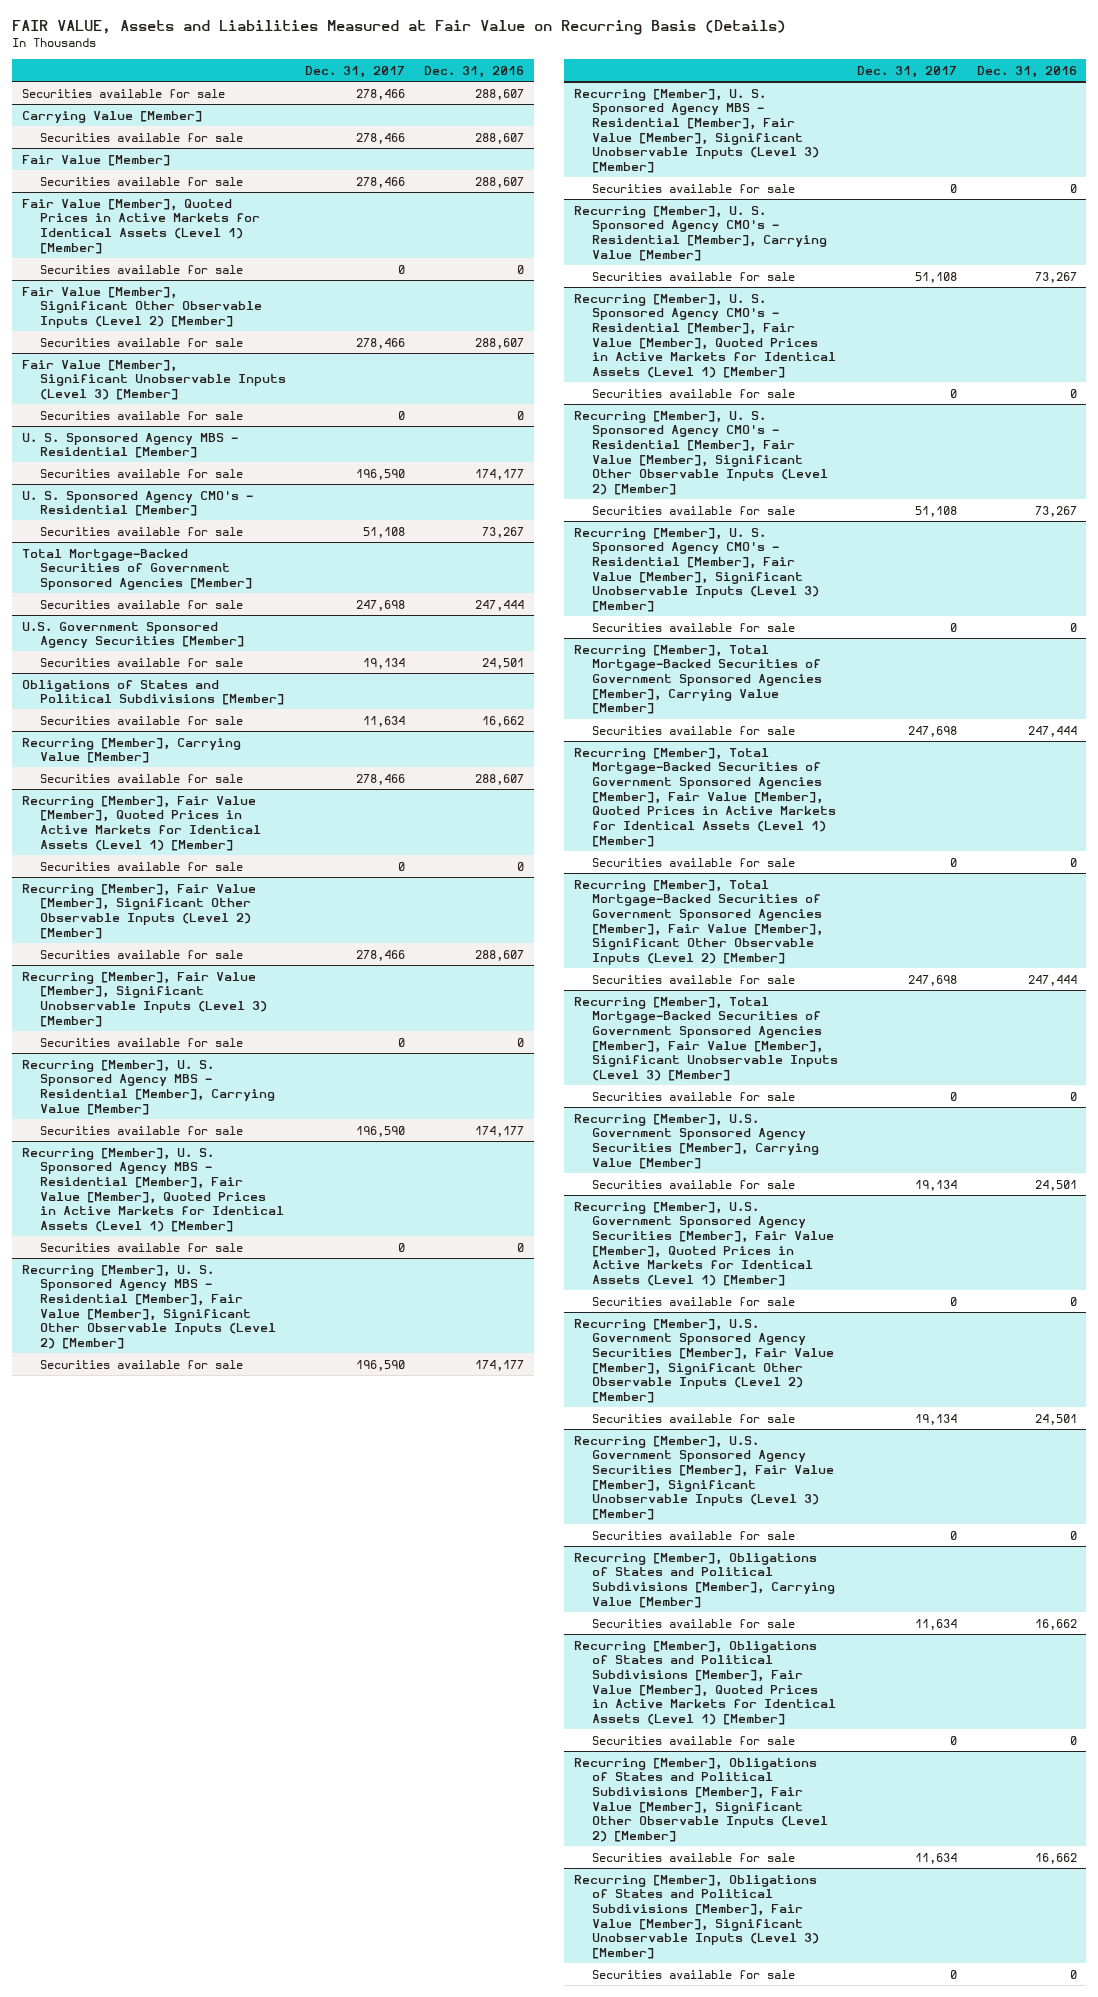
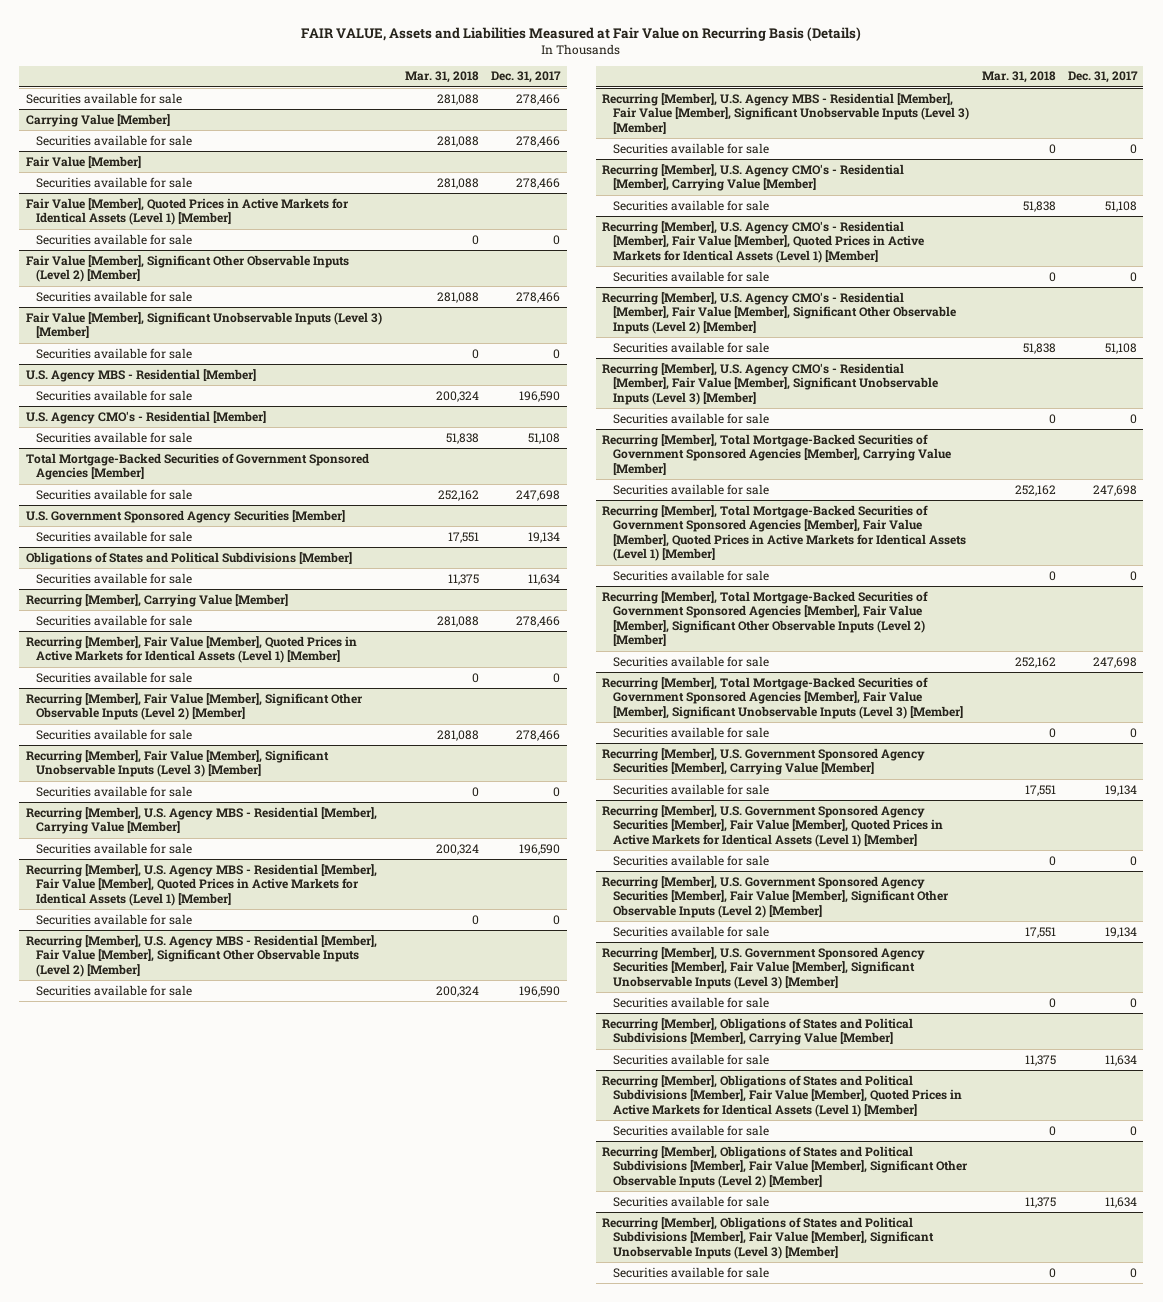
- | Dec. 31, 2017 | Dec. 31, 2016
+ | Mar. 31, 2018 | Dec. 31, 2017
- U. S. Sponsored Agency MBS - Residential [Member]
+ U.S. Agency MBS - Residential [Member]
- U. S. Sponsored Agency CMO's - Residential [Member]
+ U.S. Agency CMO's - Residential [Member]
- Recurring [Member], U. S. Sponsored Agency MBS - Residential [Member], Carrying Value [Member]
+ Recurring [Member], U.S. Agency MBS - Residential [Member], Carrying Value [Member]
- Recurring [Member], U. S. Sponsored Agency MBS - Residential [Member], Fair Value [Member], Quoted Prices in Active Markets for Identical Assets (Level 1) [Member]
+ Recurring [Member], U.S. Agency MBS - Residential [Member], Fair Value [Member], Quoted Prices in Active Markets for Identical Assets (Level 1) [Member]
- Recurring [Member], U. S. Sponsored Agency MBS - Residential [Member], Fair Value [Member], Significant Other Observable Inputs (Level 2) [Member]
+ Recurring [Member], U.S. Agency MBS - Residential [Member], Fair Value [Member], Significant Other Observable Inputs (Level 2) [Member]
- Recurring [Member], U. S. Sponsored Agency MBS - Residential [Member], Fair Value [Member], Significant Unobservable Inputs (Level 3) [Member]
+ Recurring [Member], U.S. Agency MBS - Residential [Member], Fair Value [Member], Significant Unobservable Inputs (Level 3) [Member]
- Recurring [Member], U. S. Sponsored Agency CMO's - Residential [Member], Carrying Value [Member]
+ Recurring [Member], U.S. Agency CMO's - Residential [Member], Carrying Value [Member]
- Recurring [Member], U. S. Sponsored Agency CMO's - Residential [Member], Fair Value [Member], Quoted Prices in Active Markets for Identical Assets (Level 1) [Member]
+ Recurring [Member], U.S. Agency CMO's - Residential [Member], Fair Value [Member], Quoted Prices in Active Markets for Identical Assets (Level 1) [Member]
- Recurring [Member], U. S. Sponsored Agency CMO's - Residential [Member], Fair Value [Member], Significant Other Observable Inputs (Level 2) [Member]
+ Recurring [Member], U.S. Agency CMO's - Residential [Member], Fair Value [Member], Significant Other Observable Inputs (Level 2) [Member]
- Recurring [Member], U. S. Sponsored Agency CMO's - Residential [Member], Fair Value [Member], Significant Unobservable Inputs (Level 3) [Member]
+ Recurring [Member], U.S. Agency CMO's - Residential [Member], Fair Value [Member], Significant Unobservable Inputs (Level 3) [Member]

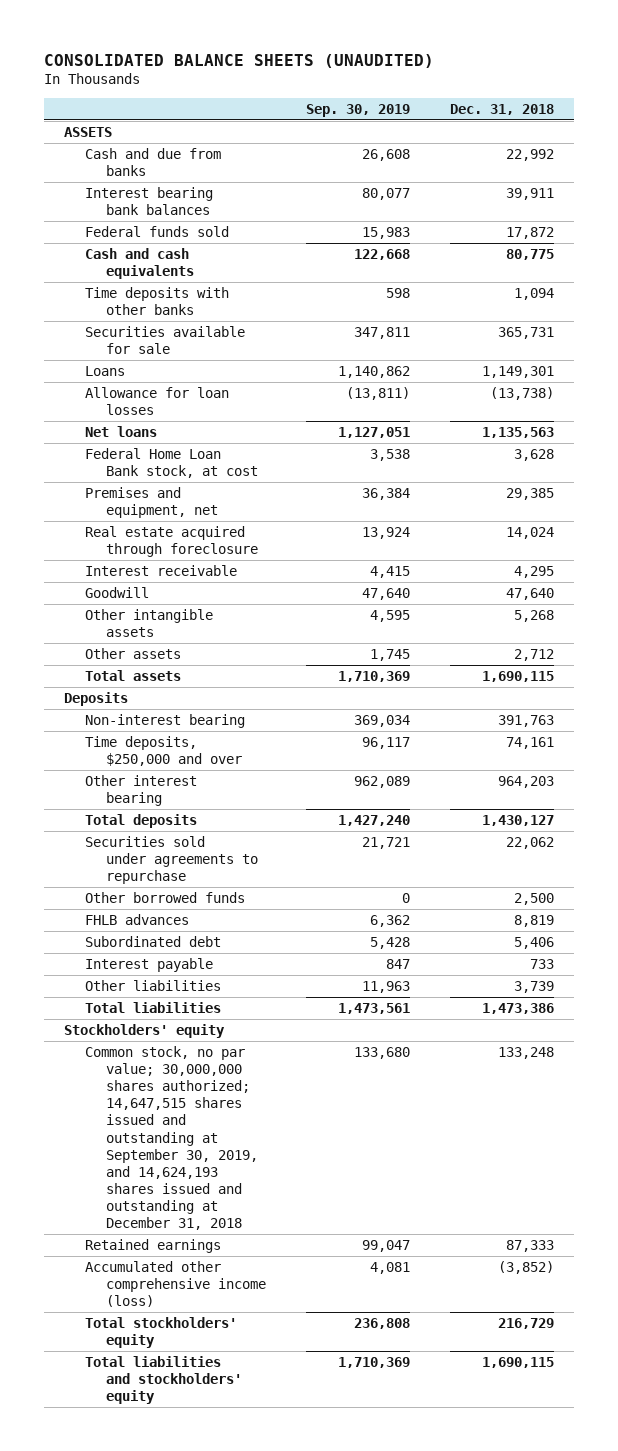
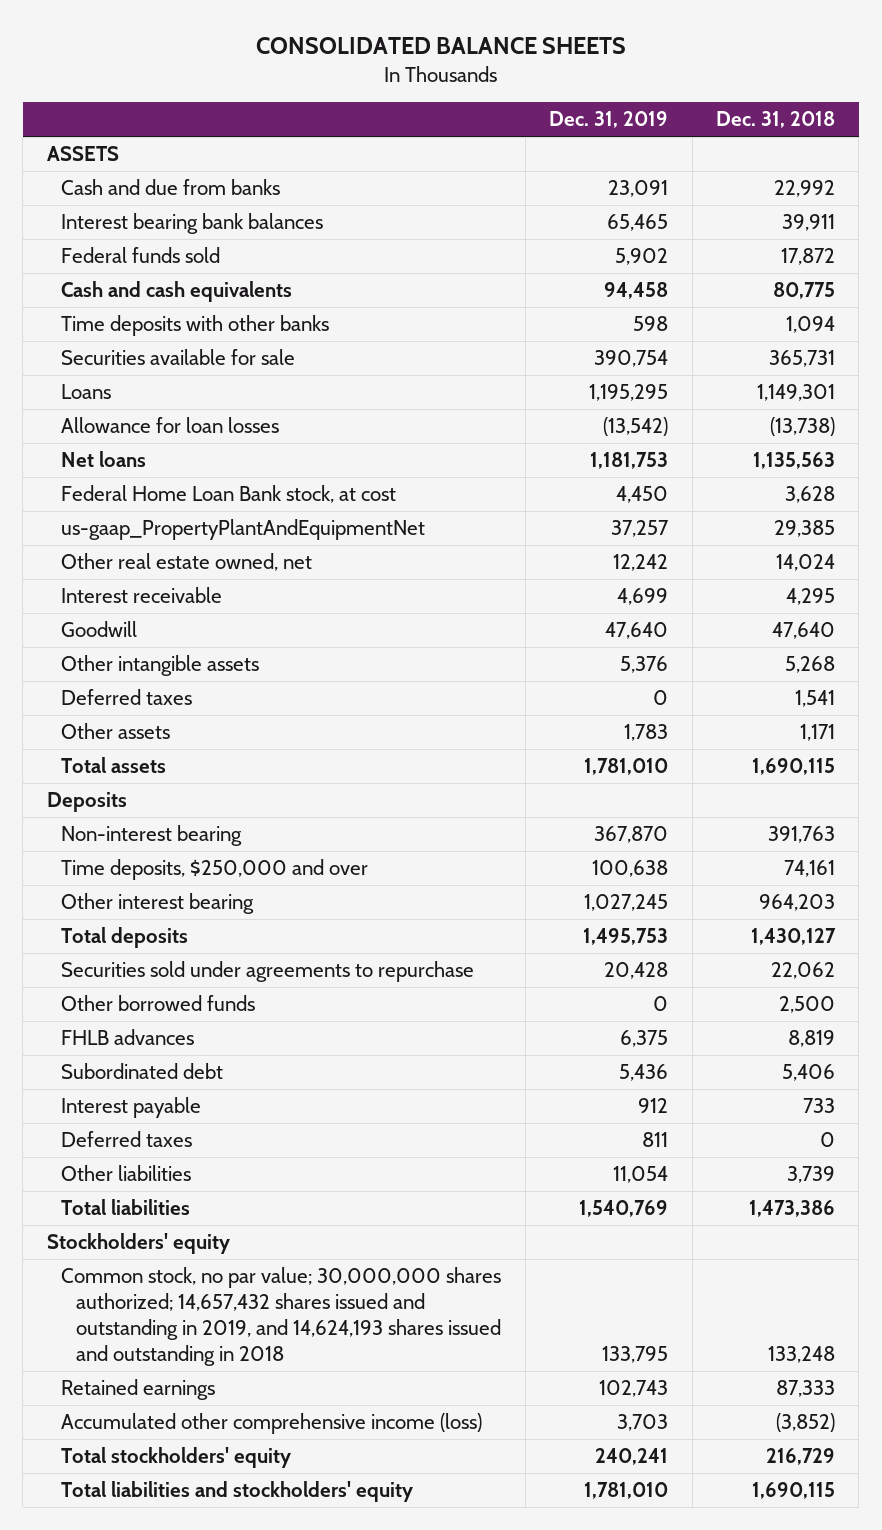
- CONSOLIDATED BALANCE SHEETS (UNAUDITED)
+ CONSOLIDATED BALANCE SHEETS
- | Sep. 30, 2019 | Dec. 31, 2018
+ | Dec. 31, 2019 | Dec. 31, 2018
- Premises and equipment, net | 36,384 | 29,385
- Real estate acquired through foreclosure | 13,924 | 14,024
+ us-gaap_PropertyPlantAndEquipmentNet | 37,257 | 29,385
+ Other real estate owned, net | 12,242 | 14,024
- Other assets | 1,745 | 2,712
+ Deferred taxes | 0 | 1,541
+ Other assets | 1,783 | 1,171
+ Deferred taxes | 811 | 0
- Common stock, no par value; 30,000,000 shares authorized; 14,647,515 shares issued and outstanding at September 30, 2019, and 14,624,193 shares issued and outstanding at December 31, 2018 | 133,680 | 133,248
+ Common stock, no par value; 30,000,000 shares authorized; 14,657,432 shares issued and outstanding in 2019, and 14,624,193 shares issued and outstanding in 2018 | 133,795 | 133,248

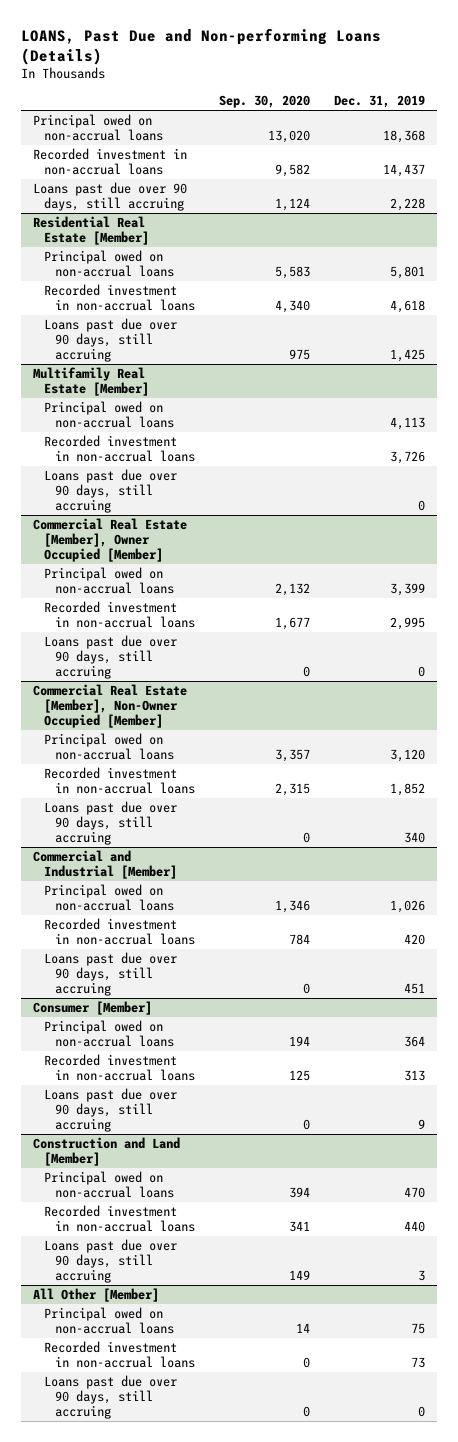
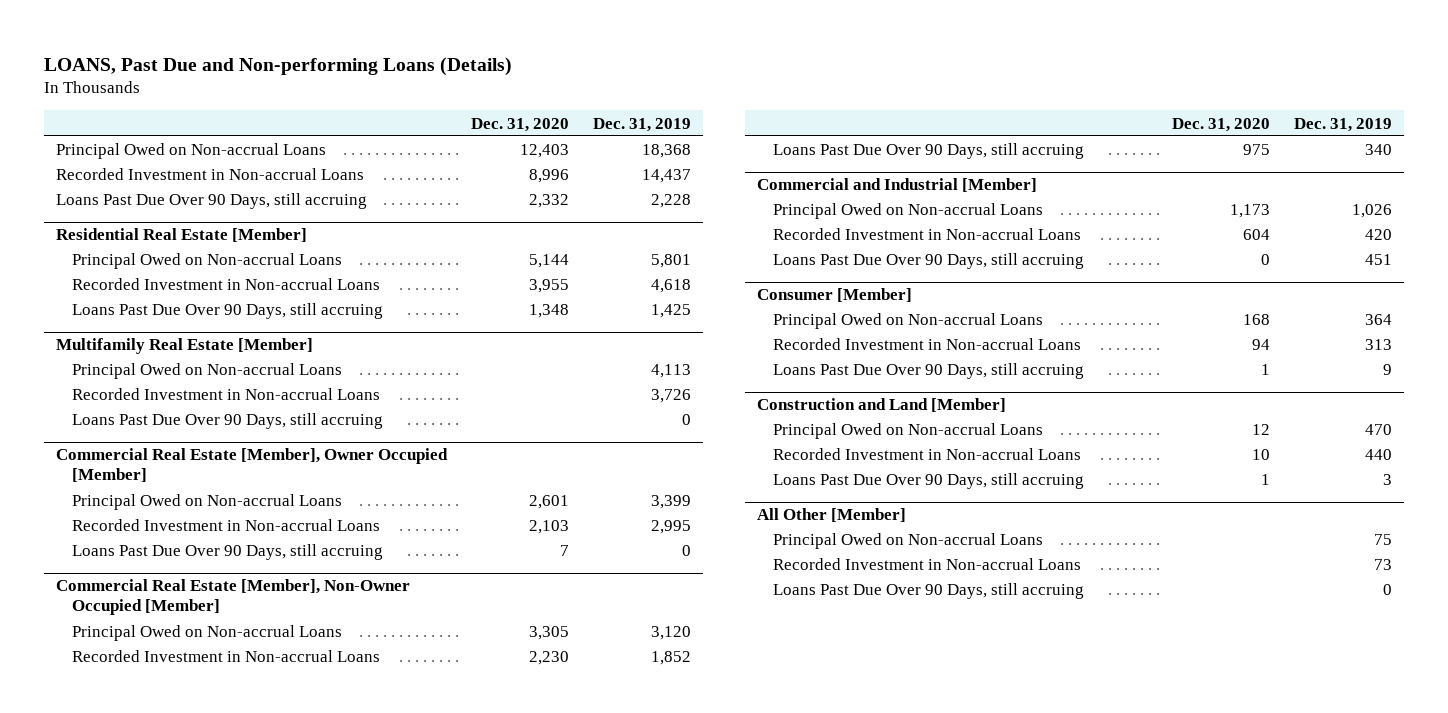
- | Sep. 30, 2020 | Dec. 31, 2019
+ | Dec. 31, 2020 | Dec. 31, 2019
- Principal owed on non-accrual loans | 13,020 | 18,368
- Recorded investment in non-accrual loans | 9,582 | 14,437
- Loans past due over 90 days, still accruing | 1,124 | 2,228
+ Principal Owed on Non-accrual Loans | 12,403 | 18,368
+ Recorded Investment in Non-accrual Loans | 8,996 | 14,437
+ Loans Past Due Over 90 Days, still accruing | 2,332 | 2,228
@ Residential Real Estate [Member]
- Principal owed on non-accrual loans | 5,583 | 5,801
- Recorded investment in non-accrual loans | 4,340 | 4,618
- Loans past due over 90 days, still accruing | 975 | 1,425
+ Principal Owed on Non-accrual Loans | 5,144 | 5,801
+ Recorded Investment in Non-accrual Loans | 3,955 | 4,618
+ Loans Past Due Over 90 Days, still accruing | 1,348 | 1,425
@ Multifamily Real Estate [Member]
- Principal owed on non-accrual loans | | 4,113
- Recorded investment in non-accrual loans | | 3,726
- Loans past due over 90 days, still accruing | | 0
+ Principal Owed on Non-accrual Loans | | 4,113
+ Recorded Investment in Non-accrual Loans | | 3,726
+ Loans Past Due Over 90 Days, still accruing | | 0
@ Commercial Real Estate [Member], Owner Occupied [Member]
- Principal owed on non-accrual loans | 2,132 | 3,399
- Recorded investment in non-accrual loans | 1,677 | 2,995
- Loans past due over 90 days, still accruing | 0 | 0
+ Principal Owed on Non-accrual Loans | 2,601 | 3,399
+ Recorded Investment in Non-accrual Loans | 2,103 | 2,995
+ Loans Past Due Over 90 Days, still accruing | 7 | 0
@ Commercial Real Estate [Member], Non-Owner Occupied [Member]
- Principal owed on non-accrual loans | 3,357 | 3,120
- Recorded investment in non-accrual loans | 2,315 | 1,852
- Loans past due over 90 days, still accruing | 0 | 340
+ Principal Owed on Non-accrual Loans | 3,305 | 3,120
+ Recorded Investment in Non-accrual Loans | 2,230 | 1,852
+ Loans Past Due Over 90 Days, still accruing | 975 | 340
@ Commercial and Industrial [Member]
- Principal owed on non-accrual loans | 1,346 | 1,026
- Recorded investment in non-accrual loans | 784 | 420
- Loans past due over 90 days, still accruing | 0 | 451
+ Principal Owed on Non-accrual Loans | 1,173 | 1,026
+ Recorded Investment in Non-accrual Loans | 604 | 420
+ Loans Past Due Over 90 Days, still accruing | 0 | 451
@ Consumer [Member]
- Principal owed on non-accrual loans | 194 | 364
- Recorded investment in non-accrual loans | 125 | 313
- Loans past due over 90 days, still accruing | 0 | 9
+ Principal Owed on Non-accrual Loans | 168 | 364
+ Recorded Investment in Non-accrual Loans | 94 | 313
+ Loans Past Due Over 90 Days, still accruing | 1 | 9
@ Construction and Land [Member]
- Principal owed on non-accrual loans | 394 | 470
- Recorded investment in non-accrual loans | 341 | 440
- Loans past due over 90 days, still accruing | 149 | 3
+ Principal Owed on Non-accrual Loans | 12 | 470
+ Recorded Investment in Non-accrual Loans | 10 | 440
+ Loans Past Due Over 90 Days, still accruing | 1 | 3
@ All Other [Member]
- Principal owed on non-accrual loans | 14 | 75
- Recorded investment in non-accrual loans | 0 | 73
- Loans past due over 90 days, still accruing | 0 | 0
+ Principal Owed on Non-accrual Loans | | 75
+ Recorded Investment in Non-accrual Loans | | 73
+ Loans Past Due Over 90 Days, still accruing | | 0

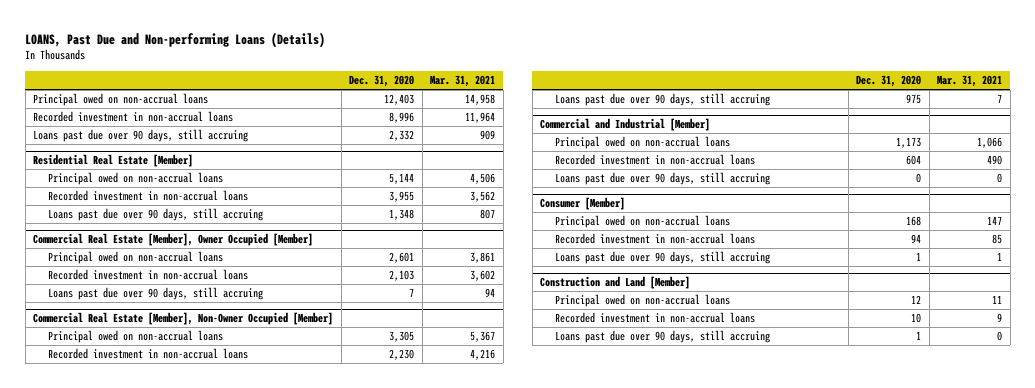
- | Dec. 31, 2020 | Dec. 31, 2019
+ | Dec. 31, 2020 | Mar. 31, 2021
- Principal Owed on Non-accrual Loans | 12,403 | 18,368
- Recorded Investment in Non-accrual Loans | 8,996 | 14,437
- Loans Past Due Over 90 Days, still accruing | 2,332 | 2,228
+ Principal owed on non-accrual loans | 12,403 | 14,958
+ Recorded investment in non-accrual loans | 8,996 | 11,964
+ Loans past due over 90 days, still accruing | 2,332 | 909
@ Residential Real Estate [Member]
- Principal Owed on Non-accrual Loans | 5,144 | 5,801
- Recorded Investment in Non-accrual Loans | 3,955 | 4,618
- Loans Past Due Over 90 Days, still accruing | 1,348 | 1,425
- Multifamily Real Estate [Member]
- Principal Owed on Non-accrual Loans | | 4,113
- Recorded Investment in Non-accrual Loans | | 3,726
- Loans Past Due Over 90 Days, still accruing | | 0
@ Residential Real Estate [Member]
+ Principal owed on non-accrual loans | 5,144 | 4,506
+ Recorded investment in non-accrual loans | 3,955 | 3,562
+ Loans past due over 90 days, still accruing | 1,348 | 807
@ Commercial Real Estate [Member], Owner Occupied [Member]
- Principal Owed on Non-accrual Loans | 2,601 | 3,399
- Recorded Investment in Non-accrual Loans | 2,103 | 2,995
- Loans Past Due Over 90 Days, still accruing | 7 | 0
+ Principal owed on non-accrual loans | 2,601 | 3,861
+ Recorded investment in non-accrual loans | 2,103 | 3,602
+ Loans past due over 90 days, still accruing | 7 | 94
@ Commercial Real Estate [Member], Non-Owner Occupied [Member]
- Principal Owed on Non-accrual Loans | 3,305 | 3,120
- Recorded Investment in Non-accrual Loans | 2,230 | 1,852
- Loans Past Due Over 90 Days, still accruing | 975 | 340
+ Principal owed on non-accrual loans | 3,305 | 5,367
+ Recorded investment in non-accrual loans | 2,230 | 4,216
+ Loans past due over 90 days, still accruing | 975 | 7
@ Commercial and Industrial [Member]
- Principal Owed on Non-accrual Loans | 1,173 | 1,026
- Recorded Investment in Non-accrual Loans | 604 | 420
- Loans Past Due Over 90 Days, still accruing | 0 | 451
+ Principal owed on non-accrual loans | 1,173 | 1,066
+ Recorded investment in non-accrual loans | 604 | 490
+ Loans past due over 90 days, still accruing | 0 | 0
@ Consumer [Member]
- Principal Owed on Non-accrual Loans | 168 | 364
- Recorded Investment in Non-accrual Loans | 94 | 313
- Loans Past Due Over 90 Days, still accruing | 1 | 9
+ Principal owed on non-accrual loans | 168 | 147
+ Recorded investment in non-accrual loans | 94 | 85
+ Loans past due over 90 days, still accruing | 1 | 1
@ Construction and Land [Member]
- Principal Owed on Non-accrual Loans | 12 | 470
- Recorded Investment in Non-accrual Loans | 10 | 440
- Loans Past Due Over 90 Days, still accruing | 1 | 3
- All Other [Member]
- Principal Owed on Non-accrual Loans | | 75
- Recorded Investment in Non-accrual Loans | | 73
- Loans Past Due Over 90 Days, still accruing | | 0
@ Construction and Land [Member]
+ Principal owed on non-accrual loans | 12 | 11
+ Recorded investment in non-accrual loans | 10 | 9
+ Loans past due over 90 days, still accruing | 1 | 0

